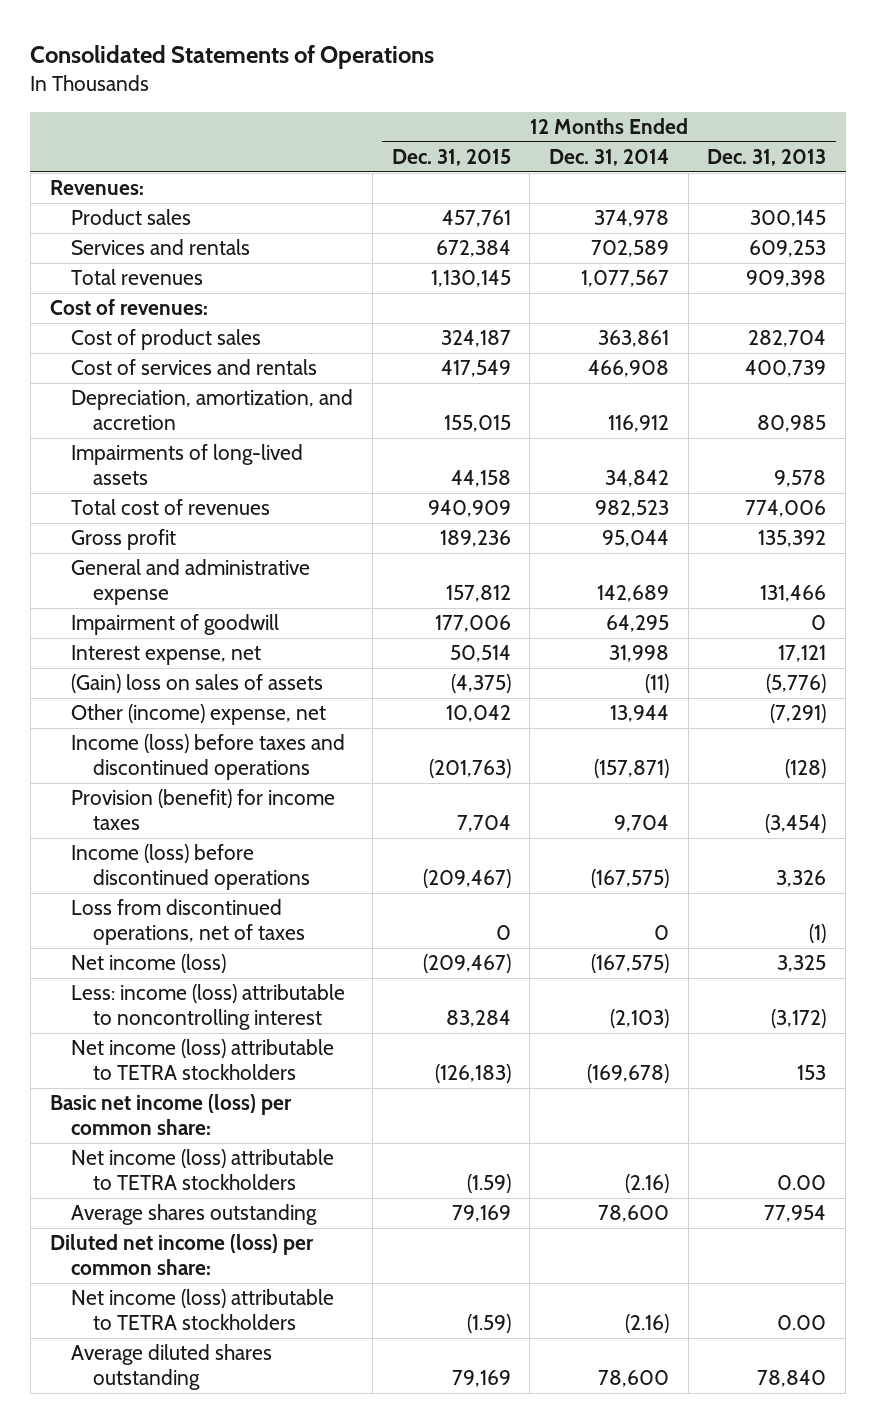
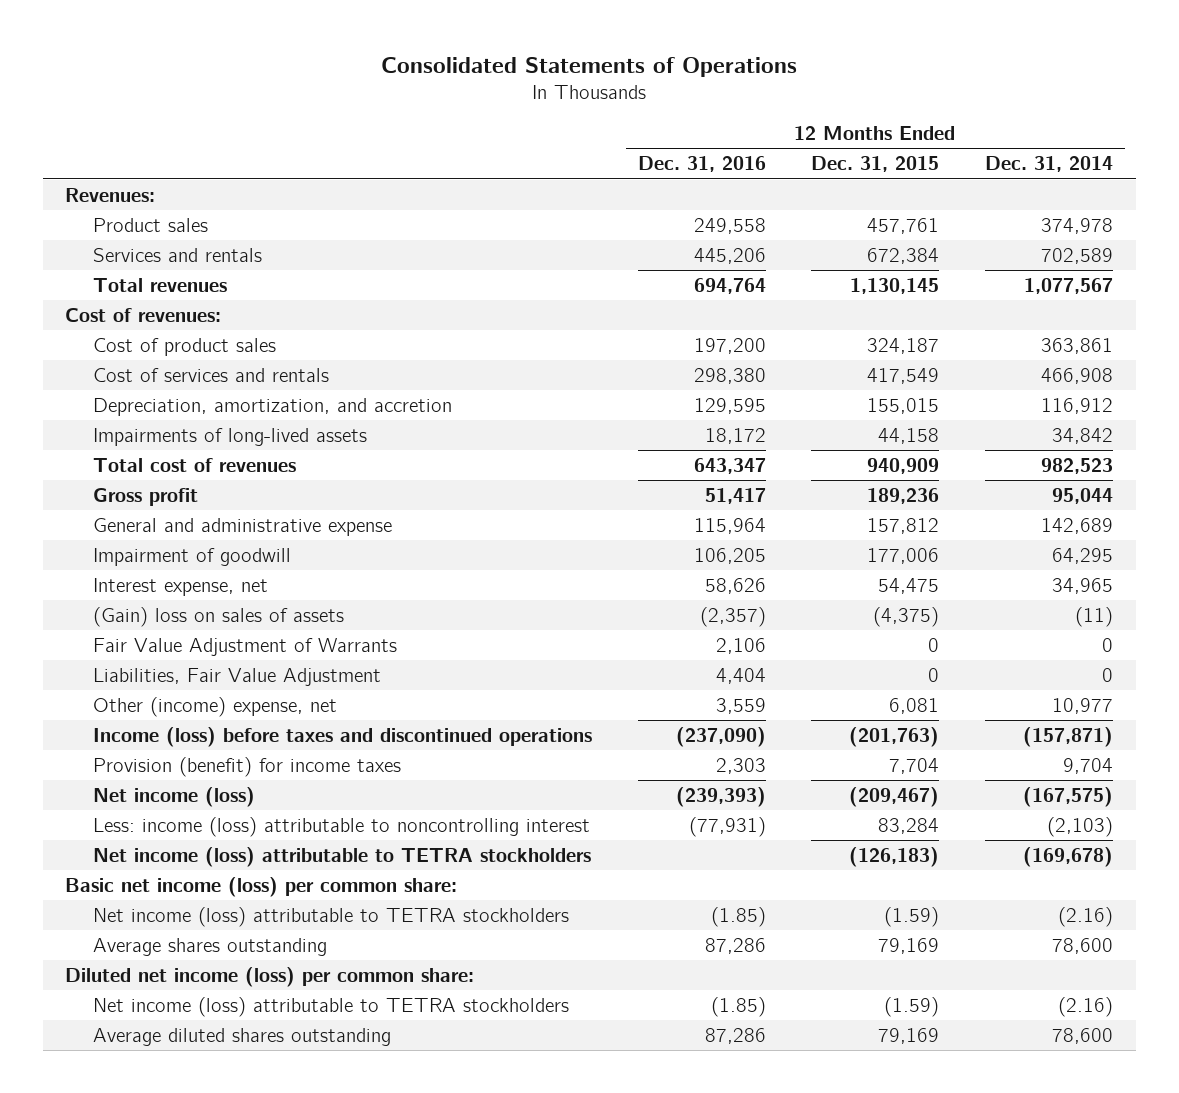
- | 12 Months Ended Dec. 31, 2015 | 12 Months Ended Dec. 31, 2014 | 12 Months Ended Dec. 31, 2013
+ | 12 Months Ended Dec. 31, 2016 | 12 Months Ended Dec. 31, 2015 | 12 Months Ended Dec. 31, 2014
- Interest expense, net | 50,514 | 31,998 | 17,121
+ Interest expense, net | 58,626 | 54,475 | 34,965
- Other (income) expense, net | 10,042 | 13,944 | (7,291)
+ Fair Value Adjustment of Warrants | 2,106 | 0 | 0
+ Liabilities, Fair Value Adjustment | 4,404 | 0 | 0
+ Other (income) expense, net | 3,559 | 6,081 | 10,977
- Income (loss) before discontinued operations | (209,467) | (167,575) | 3,326
- Loss from discontinued operations, net of taxes | 0 | 0 | (1)

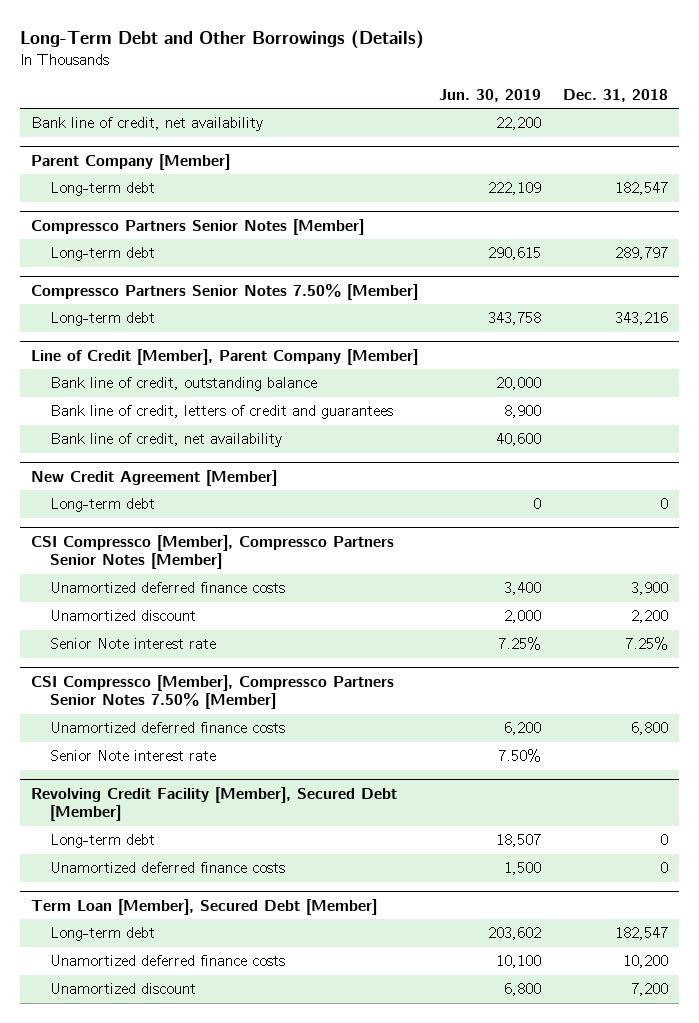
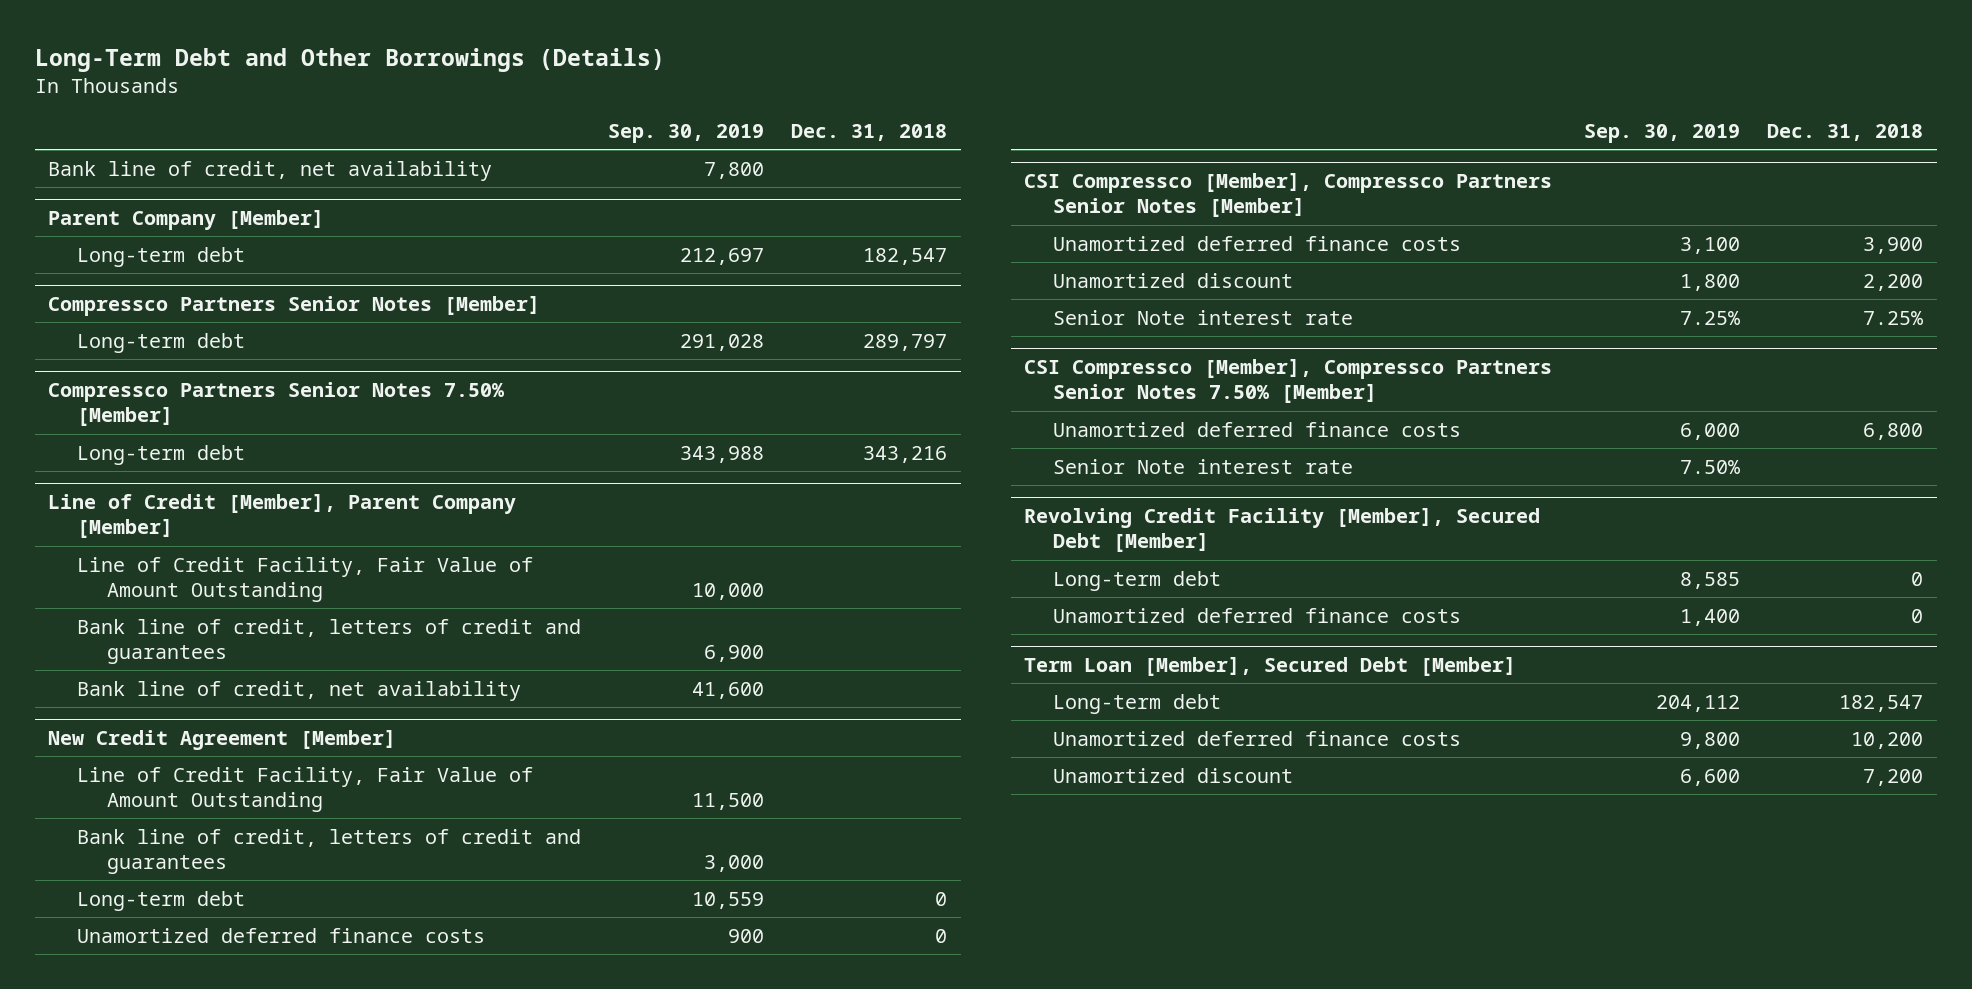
- | Jun. 30, 2019 | Dec. 31, 2018
+ | Sep. 30, 2019 | Dec. 31, 2018
@ Line of Credit [Member], Parent Company [Member]
- Bank line of credit, outstanding balance | 20,000 |
+ Line of Credit Facility, Fair Value of Amount Outstanding | 10,000 |
@ New Credit Agreement [Member]
+ Line of Credit Facility, Fair Value of Amount Outstanding | 11,500 |
+ Bank line of credit, letters of credit and guarantees | 3,000 |
+ Unamortized deferred finance costs | 900 | 0

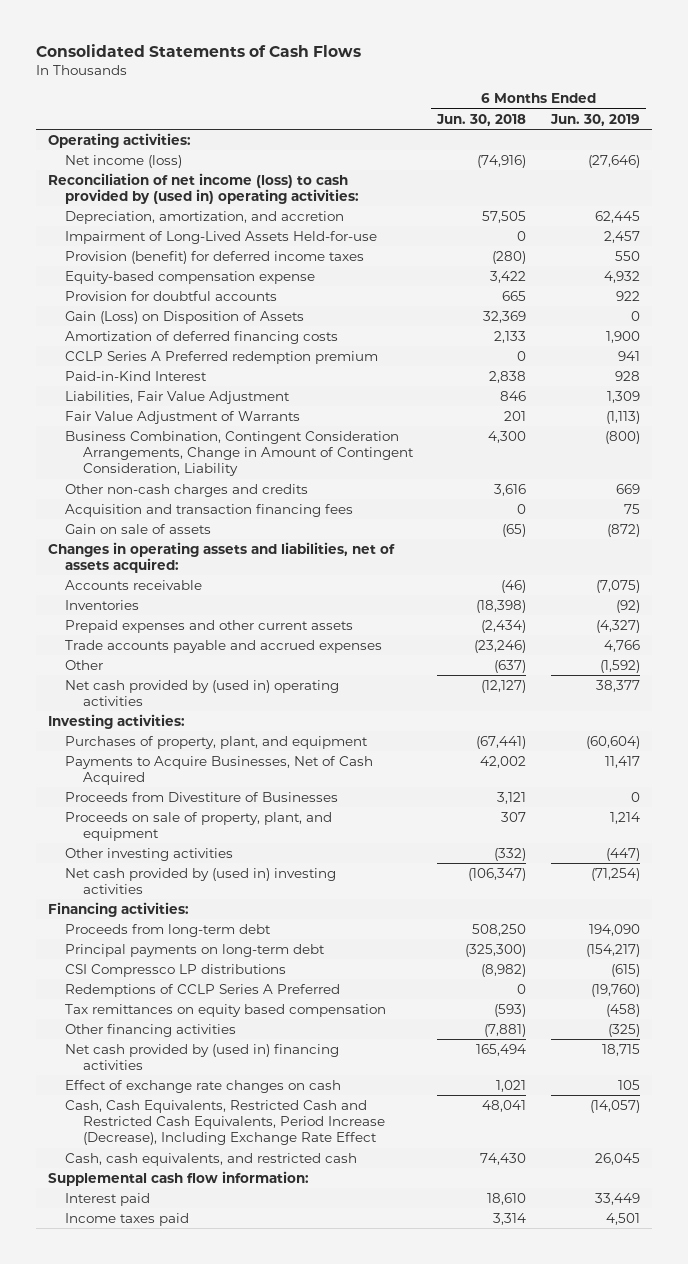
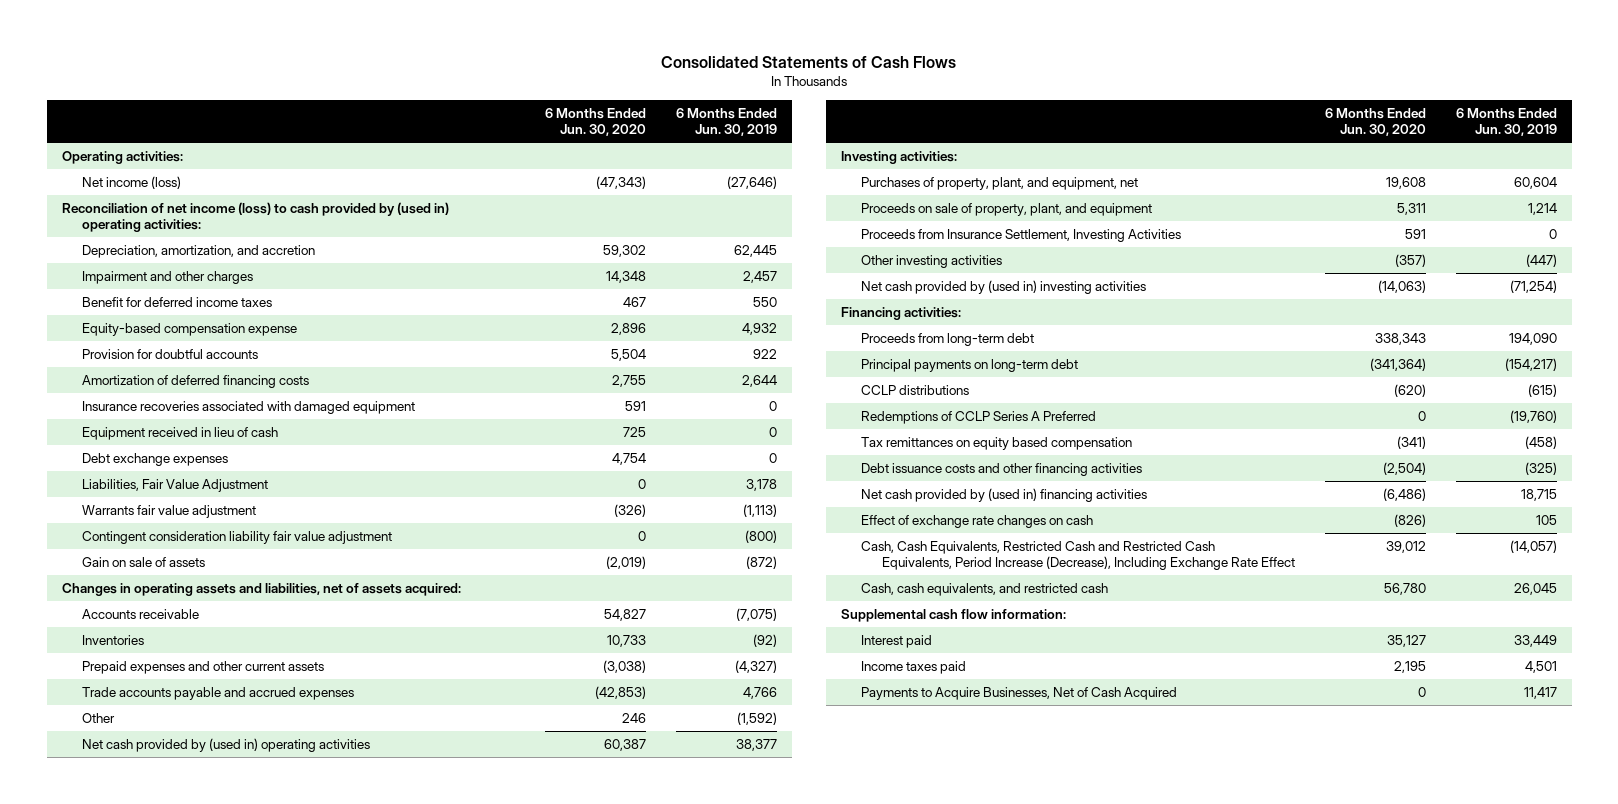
- | 6 Months Ended Jun. 30, 2018 | 6 Months Ended Jun. 30, 2019
+ | 6 Months Ended Jun. 30, 2020 | 6 Months Ended Jun. 30, 2019
- Impairment of Long-Lived Assets Held-for-use | 0 | 2,457
- Provision (benefit) for deferred income taxes | (280) | 550
+ Impairment and other charges | 14,348 | 2,457
+ Benefit for deferred income taxes | 467 | 550
- Gain (Loss) on Disposition of Assets | 32,369 | 0
- Amortization of deferred financing costs | 2,133 | 1,900
- CCLP Series A Preferred redemption premium | 0 | 941
- Paid-in-Kind Interest | 2,838 | 928
- Liabilities, Fair Value Adjustment | 846 | 1,309
- Fair Value Adjustment of Warrants | 201 | (1,113)
- Business Combination, Contingent Consideration Arrangements, Change in Amount of Contingent Consideration, Liability | 4,300 | (800)
- Other non-cash charges and credits | 3,616 | 669
- Acquisition and transaction financing fees | 0 | 75
+ Amortization of deferred financing costs | 2,755 | 2,644
+ Insurance recoveries associated with damaged equipment | 591 | 0
+ Equipment received in lieu of cash | 725 | 0
+ Debt exchange expenses | 4,754 | 0
+ Liabilities, Fair Value Adjustment | 0 | 3,178
+ Warrants fair value adjustment | (326) | (1,113)
+ Contingent consideration liability fair value adjustment | 0 | (800)
- Purchases of property, plant, and equipment | (67,441) | (60,604)
- Proceeds from Divestiture of Businesses | 3,121 | 0
+ Purchases of property, plant, and equipment, net | 19,608 | 60,604
+ Proceeds from Insurance Settlement, Investing Activities | 591 | 0
- CSI Compressco LP distributions | (8,982) | (615)
+ CCLP distributions | (620) | (615)
- Other financing activities | (7,881) | (325)
+ Debt issuance costs and other financing activities | (2,504) | (325)
moved down: Payments to Acquire Businesses, Net of Cash Acquired | 0 | 11,417

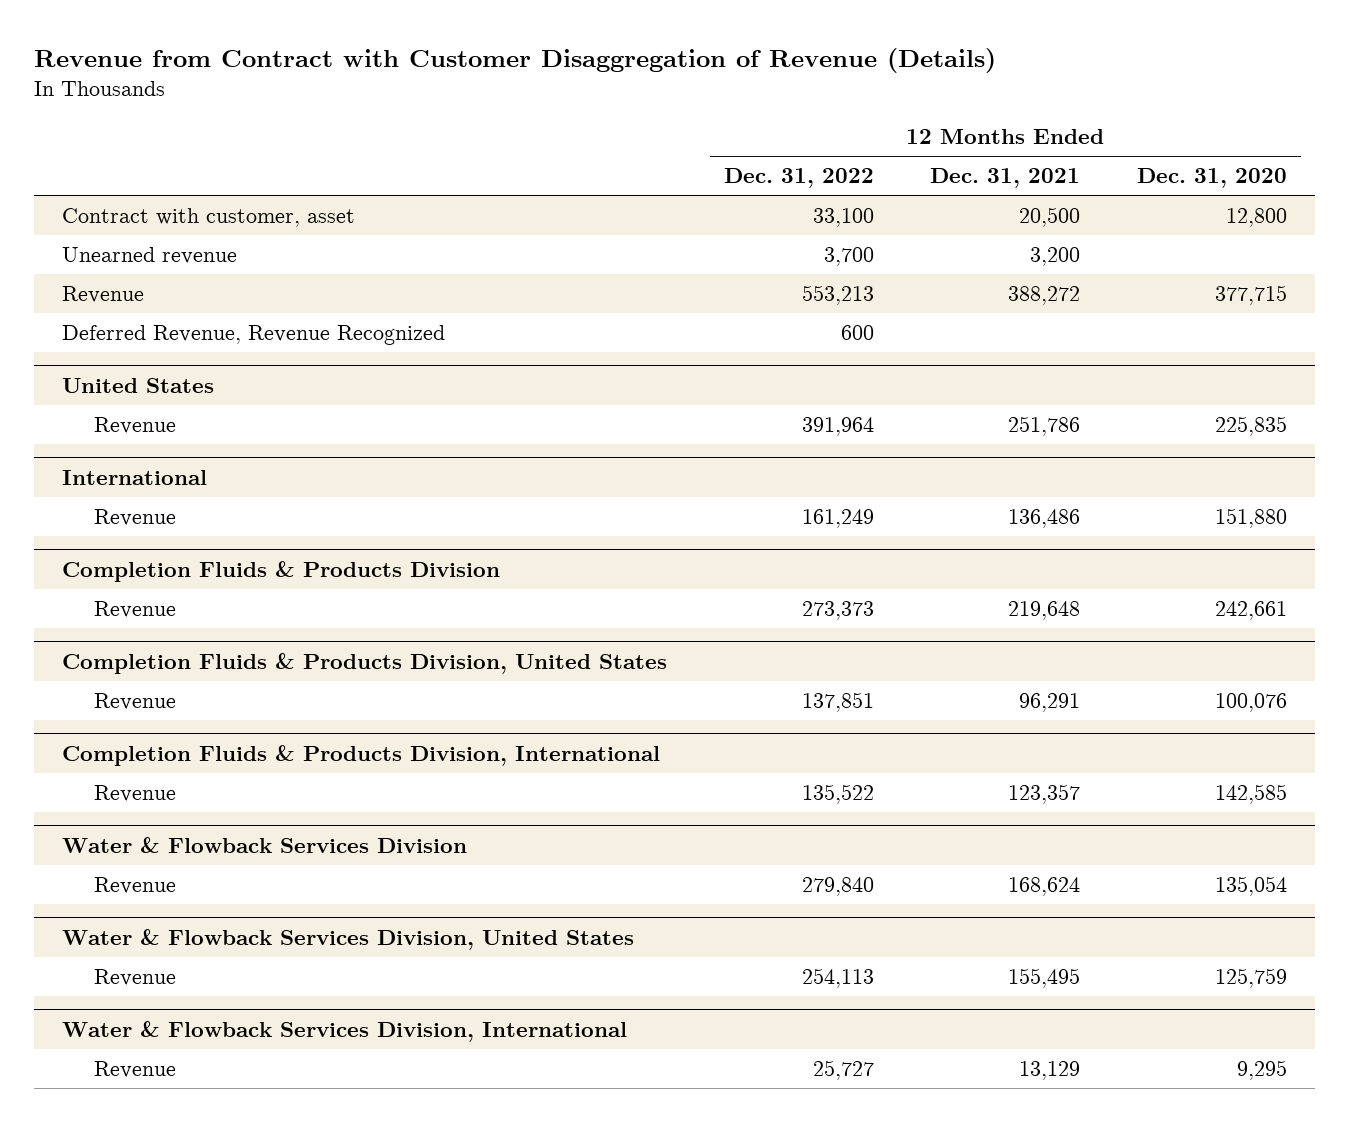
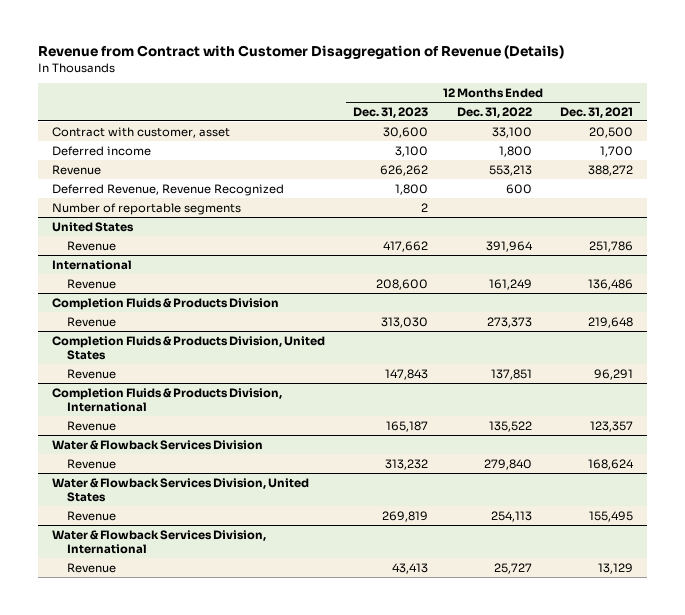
- | 12 Months Ended Dec. 31, 2022 | 12 Months Ended Dec. 31, 2021 | 12 Months Ended Dec. 31, 2020
+ | 12 Months Ended Dec. 31, 2023 | 12 Months Ended Dec. 31, 2022 | 12 Months Ended Dec. 31, 2021
- Unearned revenue | 3,700 | 3,200 |
+ Deferred income | 3,100 | 1,800 | 1,700
+ Number of reportable segments | 2 | |

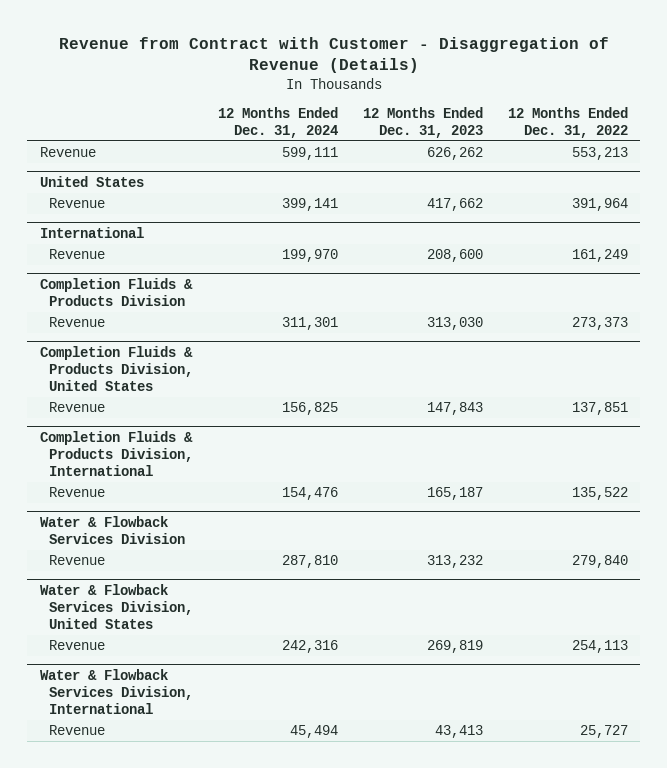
- Revenue from Contract with Customer Disaggregation of Revenue (Details)
+ Revenue from Contract with Customer - Disaggregation of Revenue (Details)
- | 12 Months Ended Dec. 31, 2023 | 12 Months Ended Dec. 31, 2022 | 12 Months Ended Dec. 31, 2021
+ | 12 Months Ended Dec. 31, 2024 | 12 Months Ended Dec. 31, 2023 | 12 Months Ended Dec. 31, 2022
- Contract with customer, asset | 30,600 | 33,100 | 20,500
- Deferred income | 3,100 | 1,800 | 1,700
- Deferred Revenue, Revenue Recognized | 1,800 | 600 |
- Number of reportable segments | 2 | |

